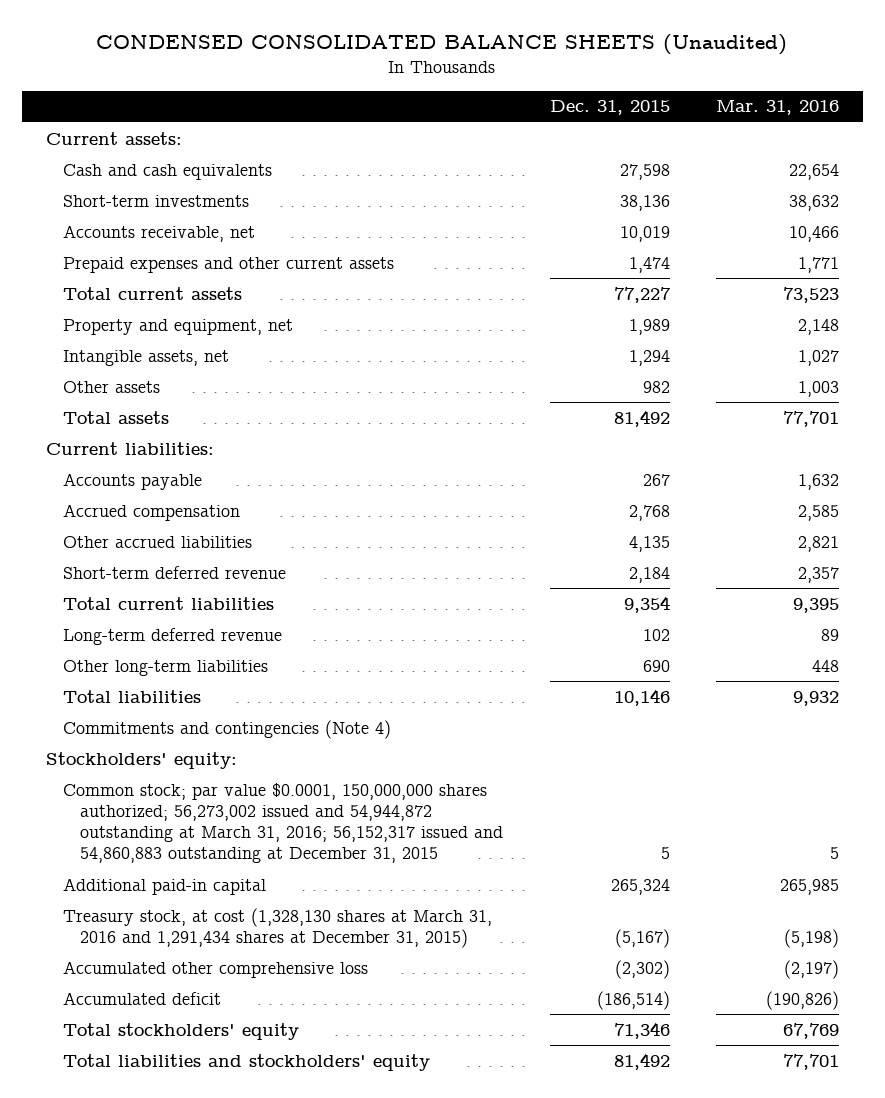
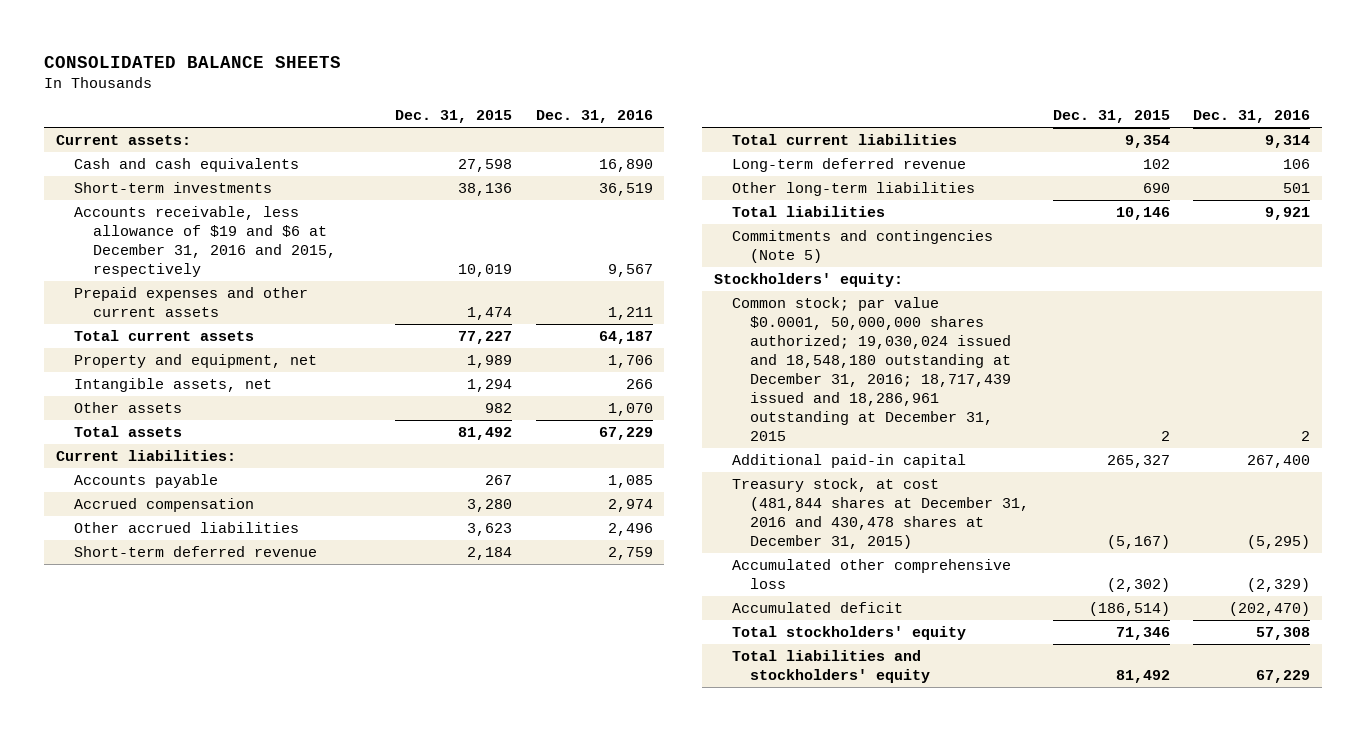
- CONDENSED CONSOLIDATED BALANCE SHEETS (Unaudited)
+ CONSOLIDATED BALANCE SHEETS
- | Dec. 31, 2015 | Mar. 31, 2016
+ | Dec. 31, 2015 | Dec. 31, 2016
- Accounts receivable, net | 10,019 | 10,466
+ Accounts receivable, less allowance of $19 and $6 at December 31, 2016 and 2015, respectively | 10,019 | 9,567
- Accrued compensation | 2,768 | 2,585
- Other accrued liabilities | 4,135 | 2,821
+ Accrued compensation | 3,280 | 2,974
+ Other accrued liabilities | 3,623 | 2,496
- Commitments and contingencies (Note 4)
+ Commitments and contingencies (Note 5)
- Common stock; par value $0.0001, 150,000,000 shares authorized; 56,273,002 issued and 54,944,872 outstanding at March 31, 2016; 56,152,317 issued and 54,860,883 outstanding at December 31, 2015 | 5 | 5
- Additional paid-in capital | 265,324 | 265,985
- Treasury stock, at cost (1,328,130 shares at March 31, 2016 and 1,291,434 shares at December 31, 2015) | (5,167) | (5,198)
+ Common stock; par value $0.0001, 50,000,000 shares authorized; 19,030,024 issued and 18,548,180 outstanding at December 31, 2016; 18,717,439 issued and 18,286,961 outstanding at December 31, 2015 | 2 | 2
+ Additional paid-in capital | 265,327 | 267,400
+ Treasury stock, at cost (481,844 shares at December 31, 2016 and 430,478 shares at December 31, 2015) | (5,167) | (5,295)

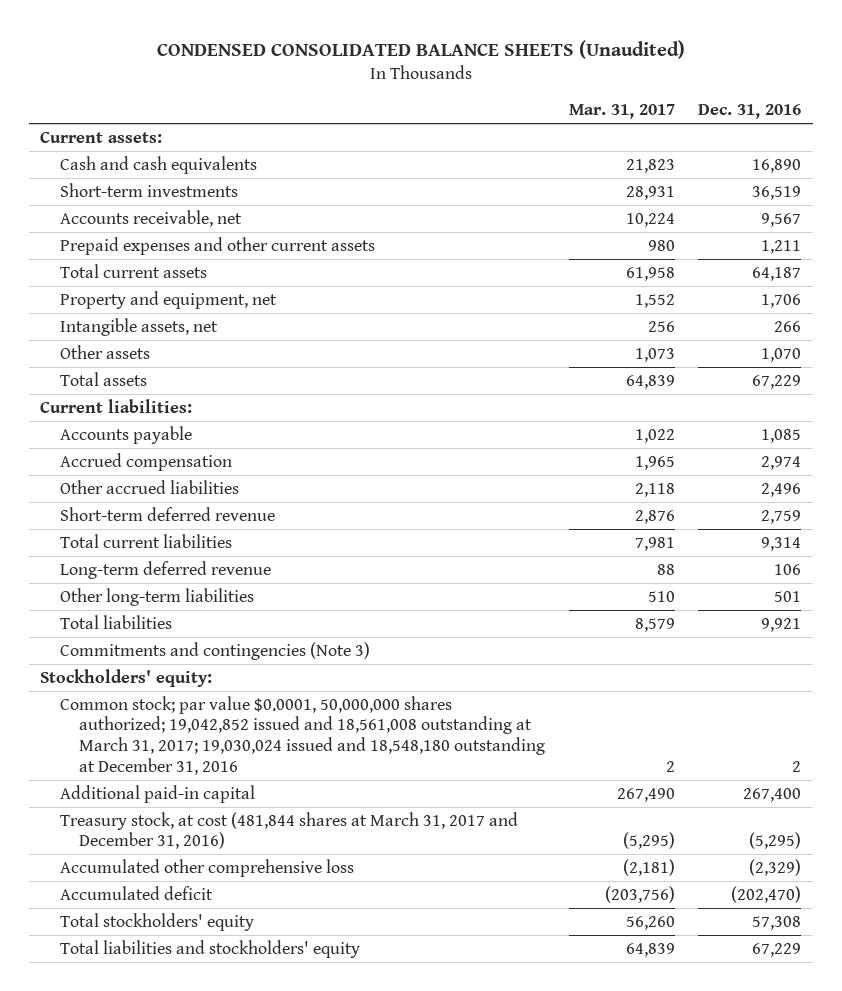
- CONSOLIDATED BALANCE SHEETS
+ CONDENSED CONSOLIDATED BALANCE SHEETS (Unaudited)
- | Dec. 31, 2015 | Dec. 31, 2016
+ | Mar. 31, 2017 | Dec. 31, 2016
- Accounts receivable, less allowance of $19 and $6 at December 31, 2016 and 2015, respectively | 10,019 | 9,567
+ Accounts receivable, net | 10,224 | 9,567
- Commitments and contingencies (Note 5)
+ Commitments and contingencies (Note 3)
- Common stock; par value $0.0001, 50,000,000 shares authorized; 19,030,024 issued and 18,548,180 outstanding at December 31, 2016; 18,717,439 issued and 18,286,961 outstanding at December 31, 2015 | 2 | 2
+ Common stock; par value $0.0001, 50,000,000 shares authorized; 19,042,852 issued and 18,561,008 outstanding at March 31, 2017; 19,030,024 issued and 18,548,180 outstanding at December 31, 2016 | 2 | 2
- Treasury stock, at cost (481,844 shares at December 31, 2016 and 430,478 shares at December 31, 2015) | (5,167) | (5,295)
+ Treasury stock, at cost (481,844 shares at March 31, 2017 and December 31, 2016) | (5,295) | (5,295)

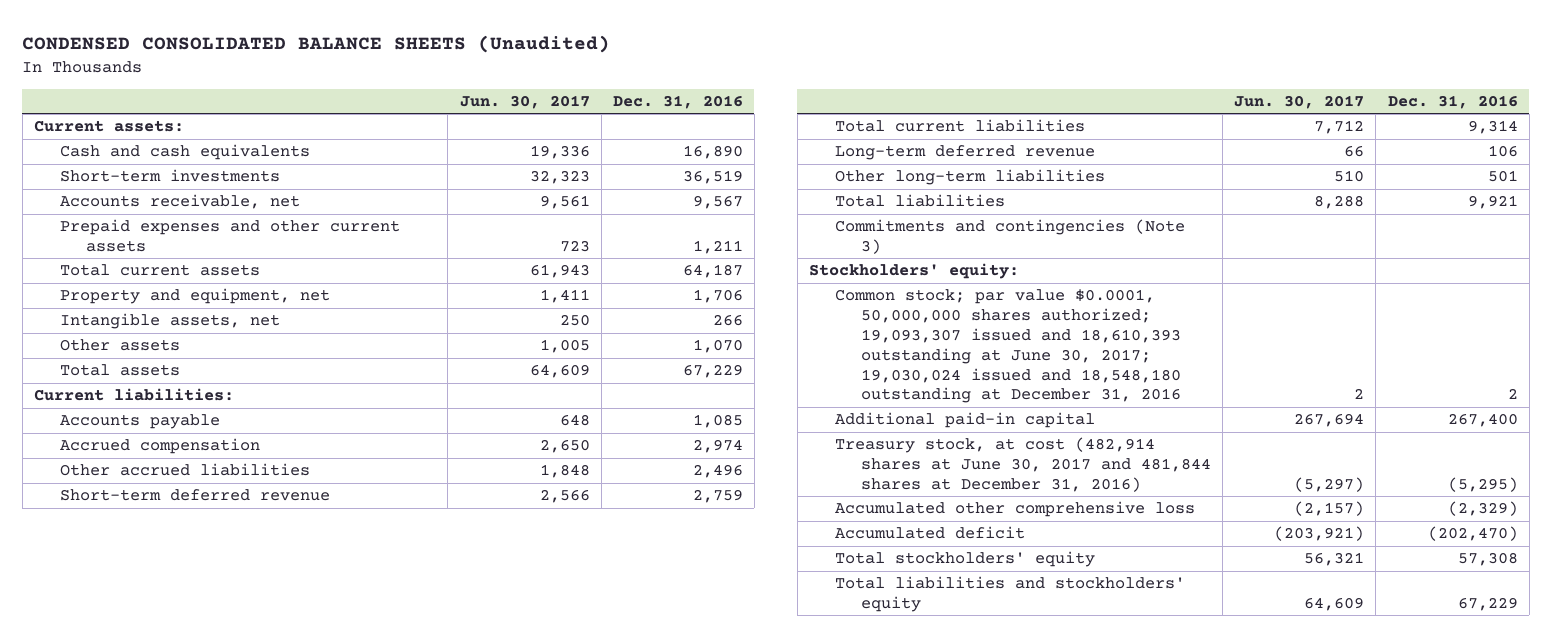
- | Mar. 31, 2017 | Dec. 31, 2016
+ | Jun. 30, 2017 | Dec. 31, 2016
- Common stock; par value $0.0001, 50,000,000 shares authorized; 19,042,852 issued and 18,561,008 outstanding at March 31, 2017; 19,030,024 issued and 18,548,180 outstanding at December 31, 2016 | 2 | 2
+ Common stock; par value $0.0001, 50,000,000 shares authorized; 19,093,307 issued and 18,610,393 outstanding at June 30, 2017; 19,030,024 issued and 18,548,180 outstanding at December 31, 2016 | 2 | 2
- Treasury stock, at cost (481,844 shares at March 31, 2017 and December 31, 2016) | (5,295) | (5,295)
+ Treasury stock, at cost (482,914 shares at June 30, 2017 and 481,844 shares at December 31, 2016) | (5,297) | (5,295)

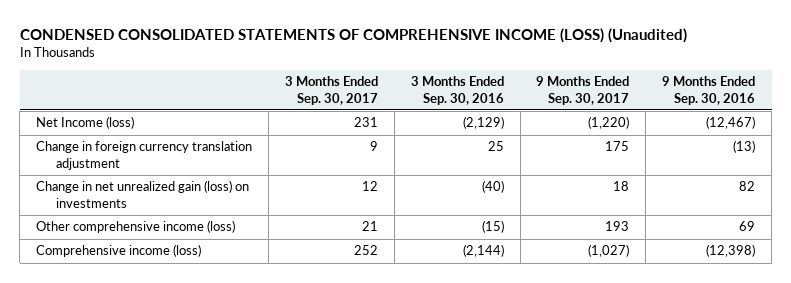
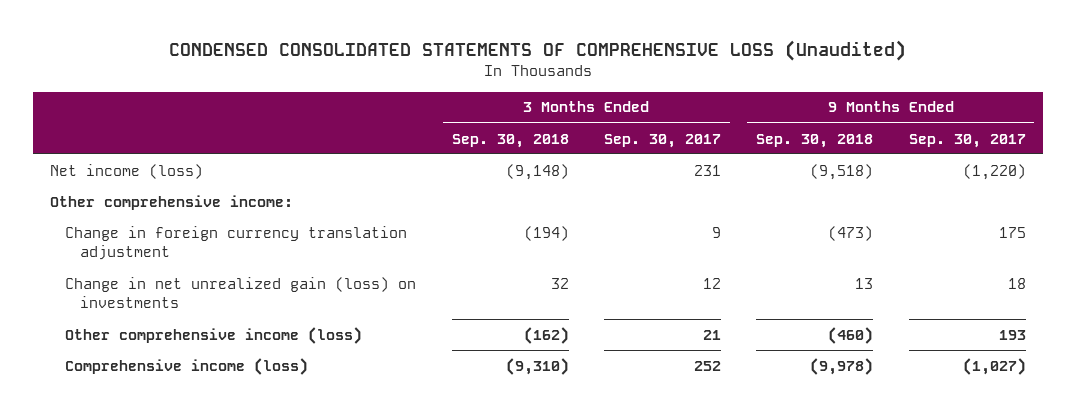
- CONDENSED CONSOLIDATED STATEMENTS OF COMPREHENSIVE INCOME (LOSS) (Unaudited)
+ CONDENSED CONSOLIDATED STATEMENTS OF COMPREHENSIVE LOSS (Unaudited)
- | 3 Months Ended Sep. 30, 2017 | 3 Months Ended Sep. 30, 2016 | 9 Months Ended Sep. 30, 2017 | 9 Months Ended Sep. 30, 2016
+ | 3 Months Ended Sep. 30, 2018 | 3 Months Ended Sep. 30, 2017 | 9 Months Ended Sep. 30, 2018 | 9 Months Ended Sep. 30, 2017
- Net Income (loss) | 231 | (2,129) | (1,220) | (12,467)
+ Net income (loss) | (9,148) | 231 | (9,518) | (1,220)
+ Other comprehensive income:

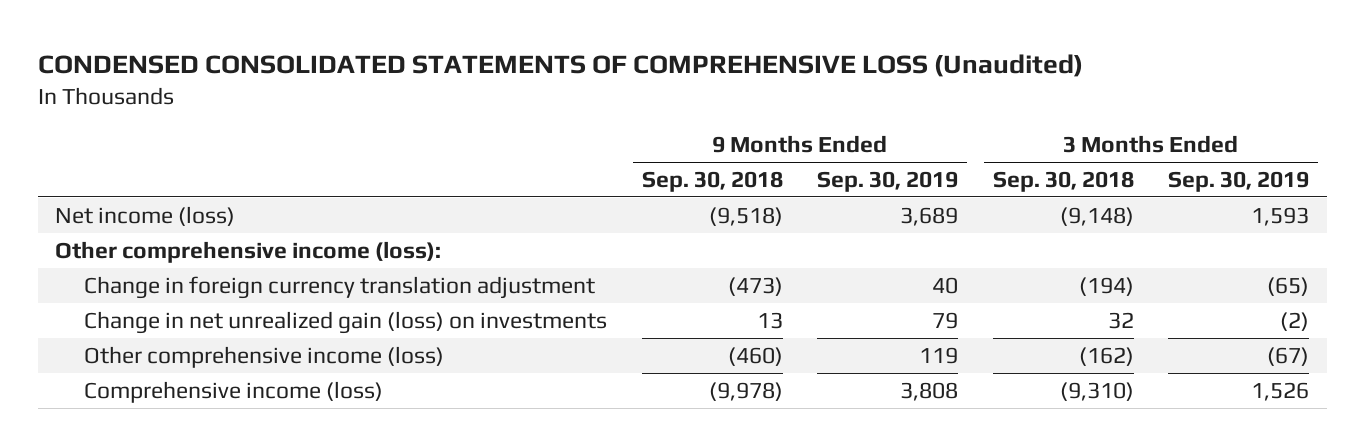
- | 3 Months Ended Sep. 30, 2018 | 3 Months Ended Sep. 30, 2017 | 9 Months Ended Sep. 30, 2018 | 9 Months Ended Sep. 30, 2017
+ | 9 Months Ended Sep. 30, 2018 | 9 Months Ended Sep. 30, 2019 | 3 Months Ended Sep. 30, 2018 | 3 Months Ended Sep. 30, 2019
- Other comprehensive income:
+ Other comprehensive income (loss):

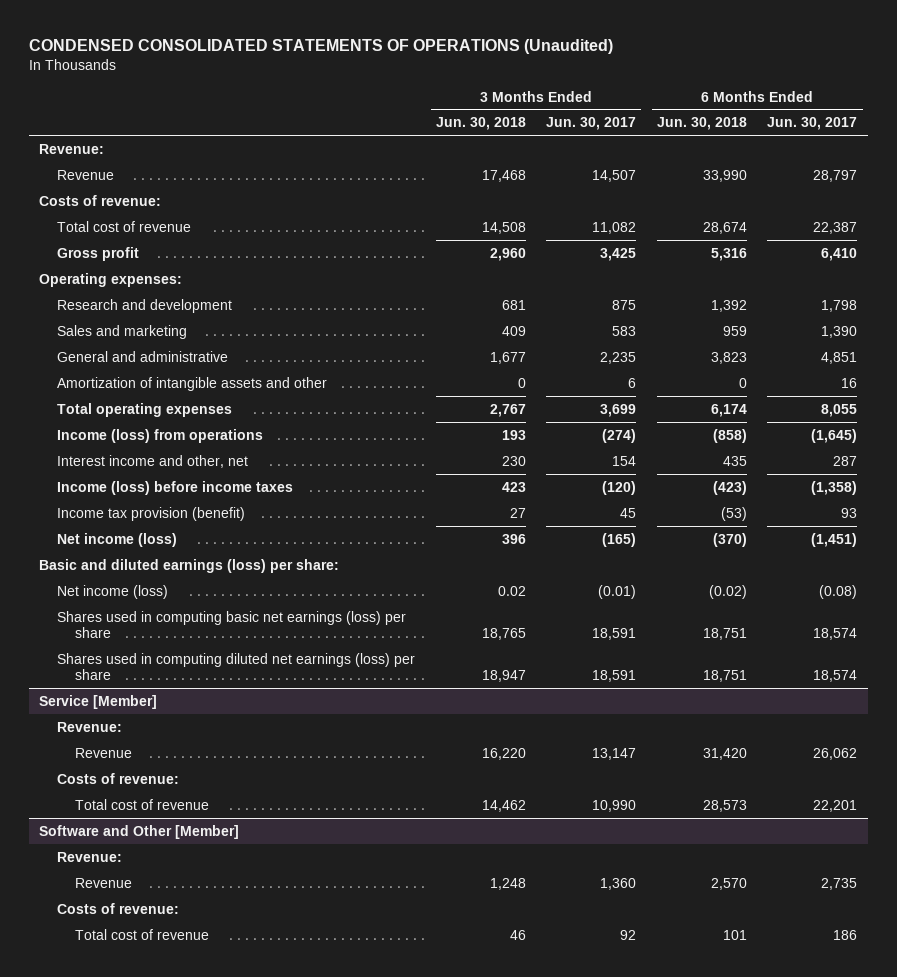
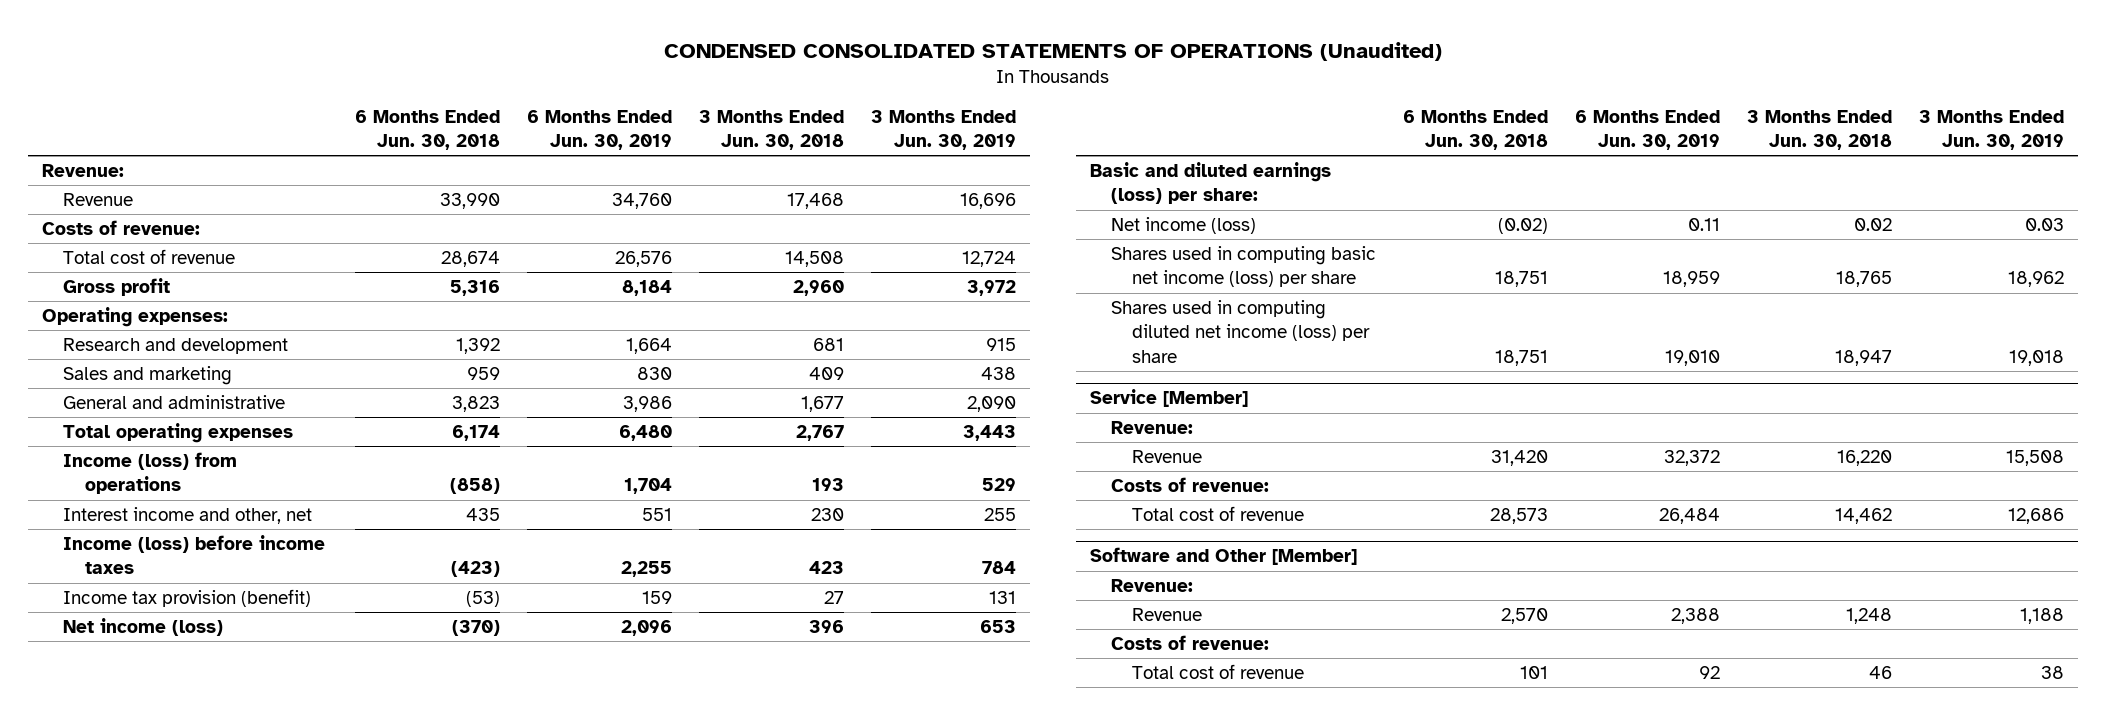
- | 3 Months Ended Jun. 30, 2018 | 3 Months Ended Jun. 30, 2017 | 6 Months Ended Jun. 30, 2018 | 6 Months Ended Jun. 30, 2017
+ | 6 Months Ended Jun. 30, 2018 | 6 Months Ended Jun. 30, 2019 | 3 Months Ended Jun. 30, 2018 | 3 Months Ended Jun. 30, 2019
- Amortization of intangible assets and other | 0 | 6 | 0 | 16
- Shares used in computing basic net earnings (loss) per share | 18,765 | 18,591 | 18,751 | 18,574
- Shares used in computing diluted net earnings (loss) per share | 18,947 | 18,591 | 18,751 | 18,574
+ Shares used in computing basic net income (loss) per share | 18,751 | 18,959 | 18,765 | 18,962
+ Shares used in computing diluted net income (loss) per share | 18,751 | 19,010 | 18,947 | 19,018

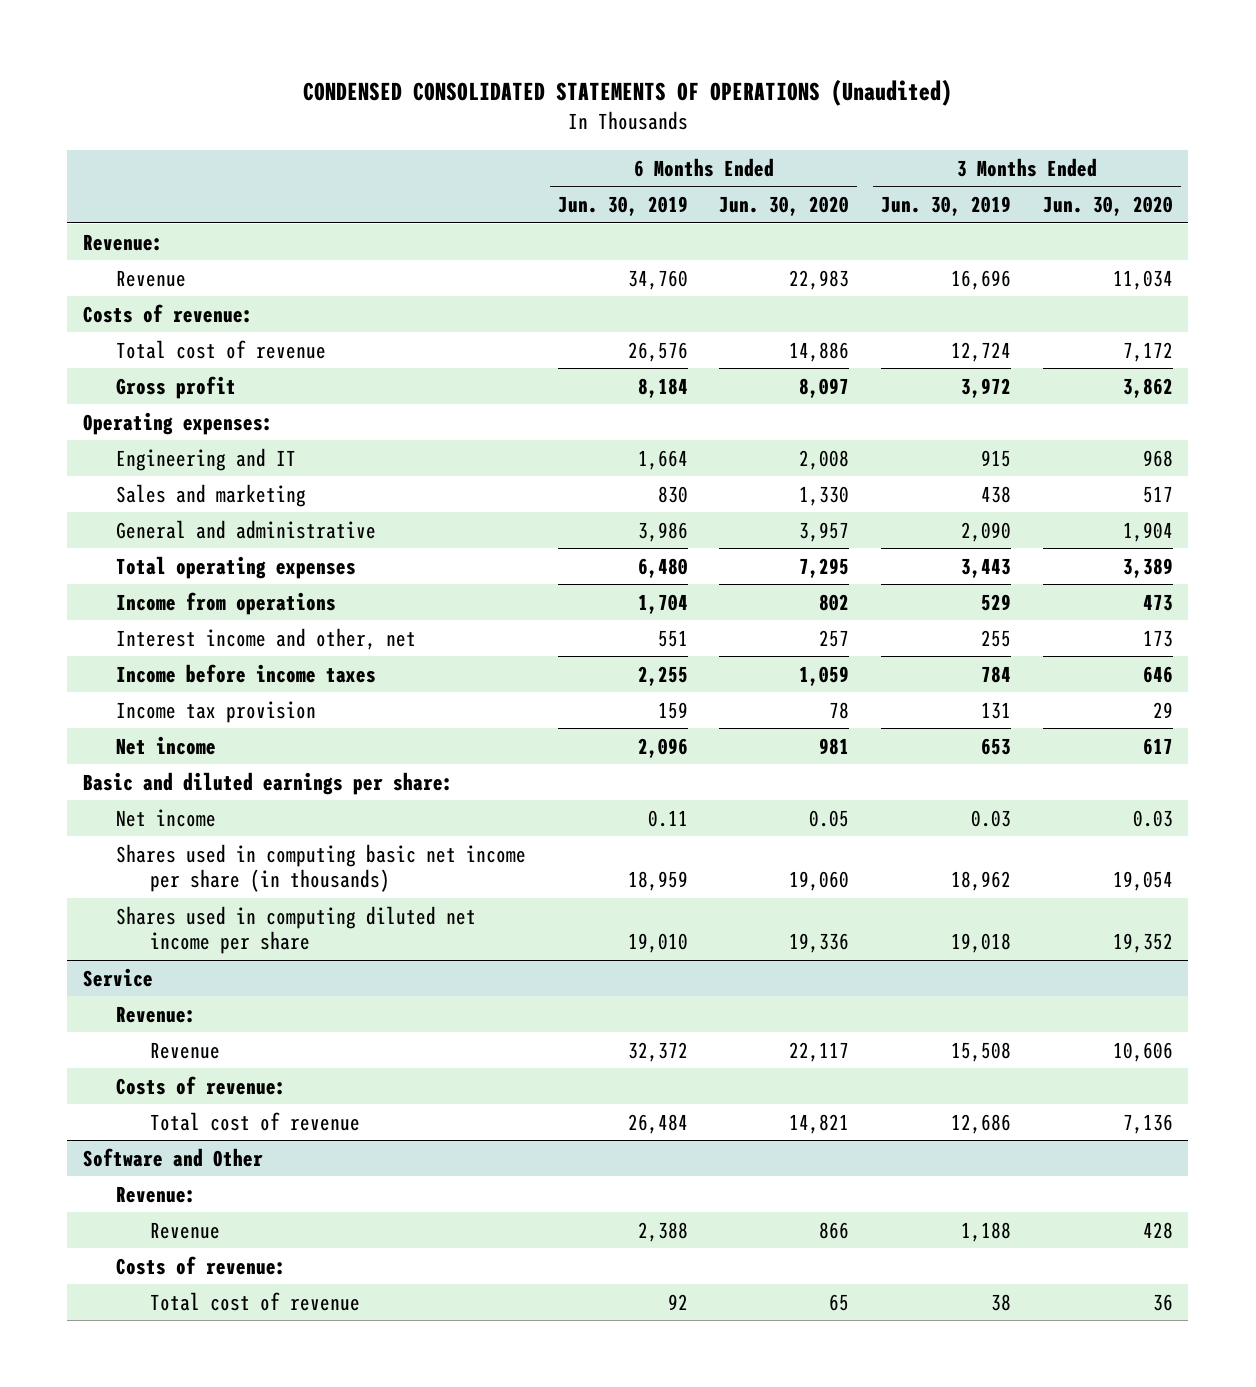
- | 6 Months Ended Jun. 30, 2018 | 6 Months Ended Jun. 30, 2019 | 3 Months Ended Jun. 30, 2018 | 3 Months Ended Jun. 30, 2019
+ | 6 Months Ended Jun. 30, 2019 | 6 Months Ended Jun. 30, 2020 | 3 Months Ended Jun. 30, 2019 | 3 Months Ended Jun. 30, 2020
- Research and development | 1,392 | 1,664 | 681 | 915
+ Engineering and IT | 1,664 | 2,008 | 915 | 968
- Income (loss) from operations | (858) | 1,704 | 193 | 529
+ Income from operations | 1,704 | 802 | 529 | 473
- Income (loss) before income taxes | (423) | 2,255 | 423 | 784
- Income tax provision (benefit) | (53) | 159 | 27 | 131
- Net income (loss) | (370) | 2,096 | 396 | 653
- Basic and diluted earnings (loss) per share:
- Net income (loss) | (0.02) | 0.11 | 0.02 | 0.03
- Shares used in computing basic net income (loss) per share | 18,751 | 18,959 | 18,765 | 18,962
- Shares used in computing diluted net income (loss) per share | 18,751 | 19,010 | 18,947 | 19,018
- Service [Member]
+ Income before income taxes | 2,255 | 1,059 | 784 | 646
+ Income tax provision | 159 | 78 | 131 | 29
+ Net income | 2,096 | 981 | 653 | 617
+ Basic and diluted earnings per share:
+ Net income | 0.11 | 0.05 | 0.03 | 0.03
+ Shares used in computing basic net income per share (in thousands) | 18,959 | 19,060 | 18,962 | 19,054
+ Shares used in computing diluted net income per share | 19,010 | 19,336 | 19,018 | 19,352
+ Service
- Software and Other [Member]
+ Software and Other

